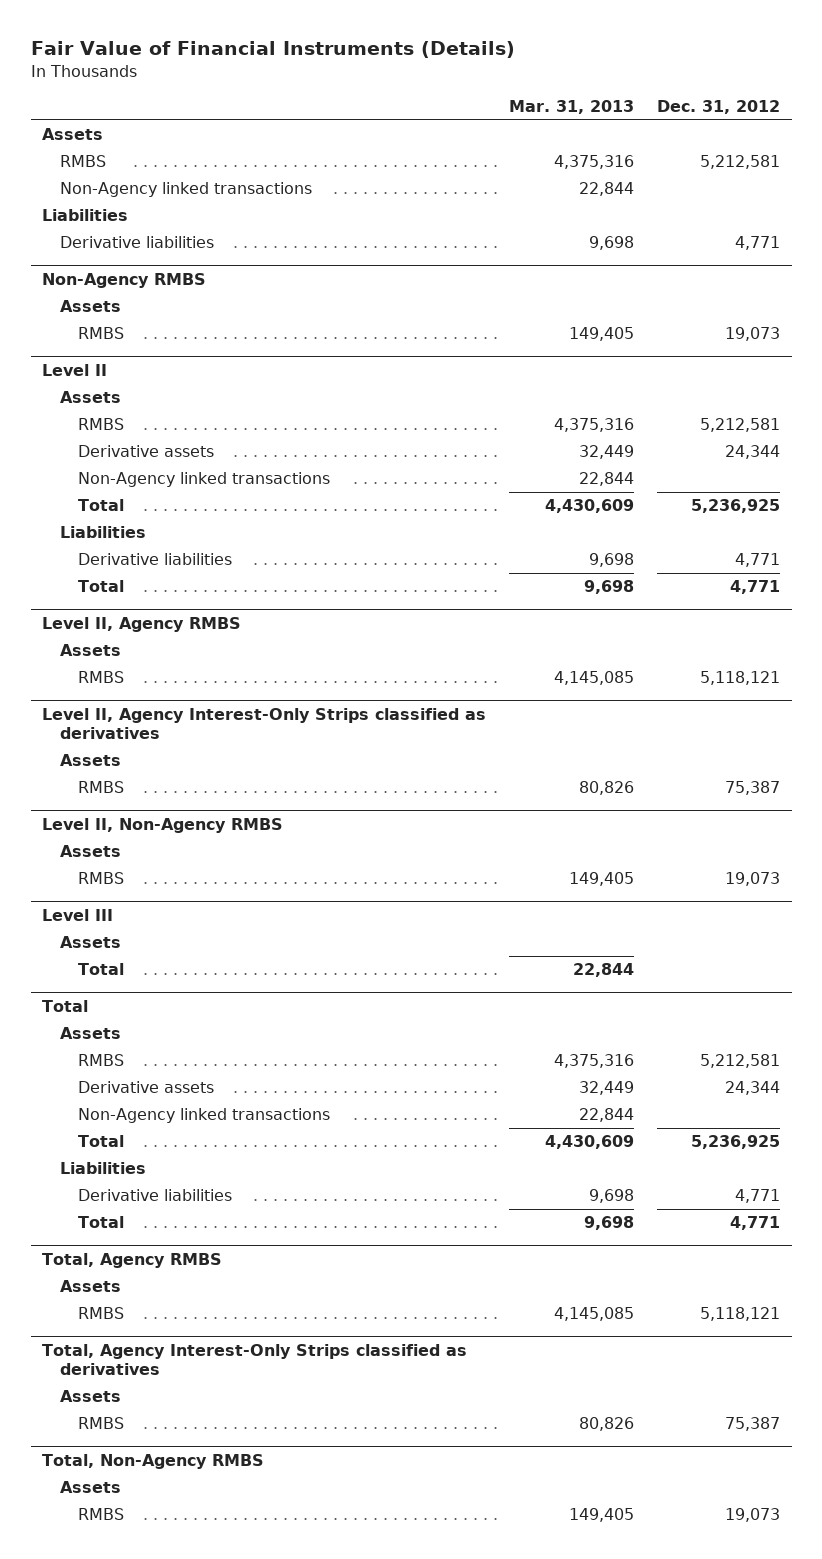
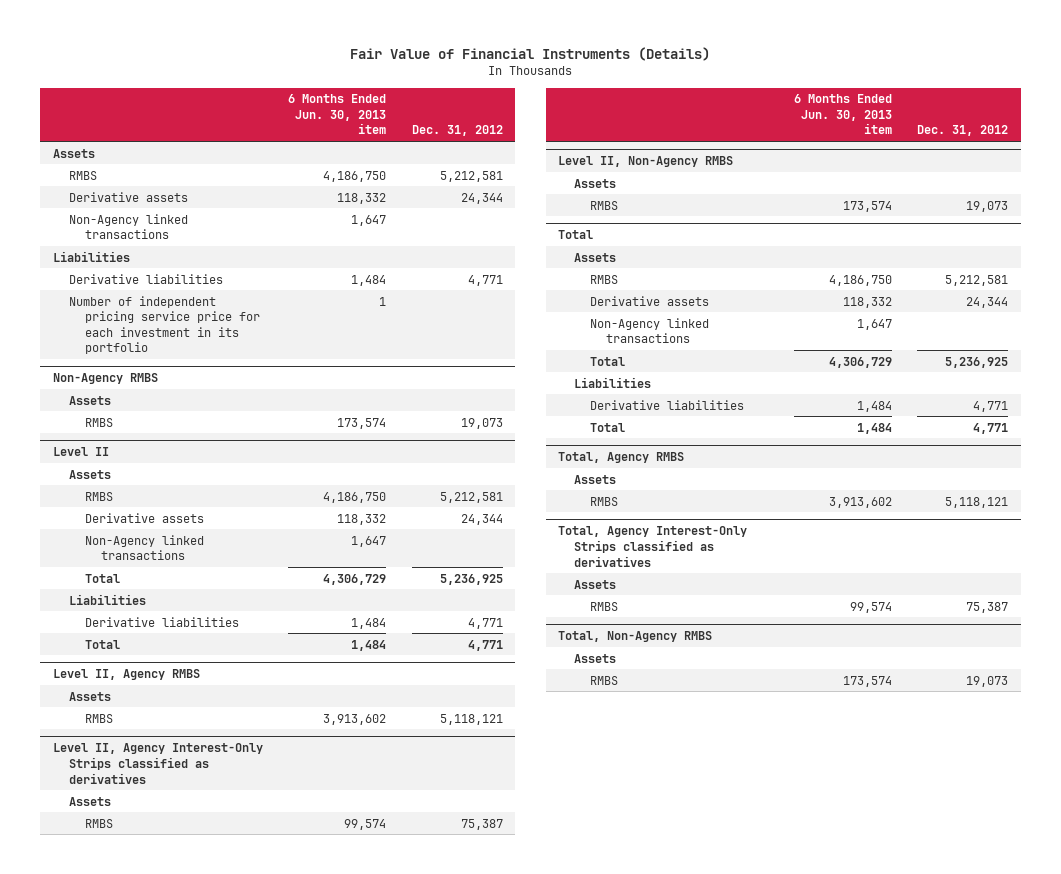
- | Mar. 31, 2013 | Dec. 31, 2012
+ | 6 Months Ended Jun. 30, 2013 item | Dec. 31, 2012
+ Derivative assets | 118,332 | 24,344
+ Number of independent pricing service price for each investment in its portfolio | 1 |
- Level III
- Assets
- Total | 22,844 |

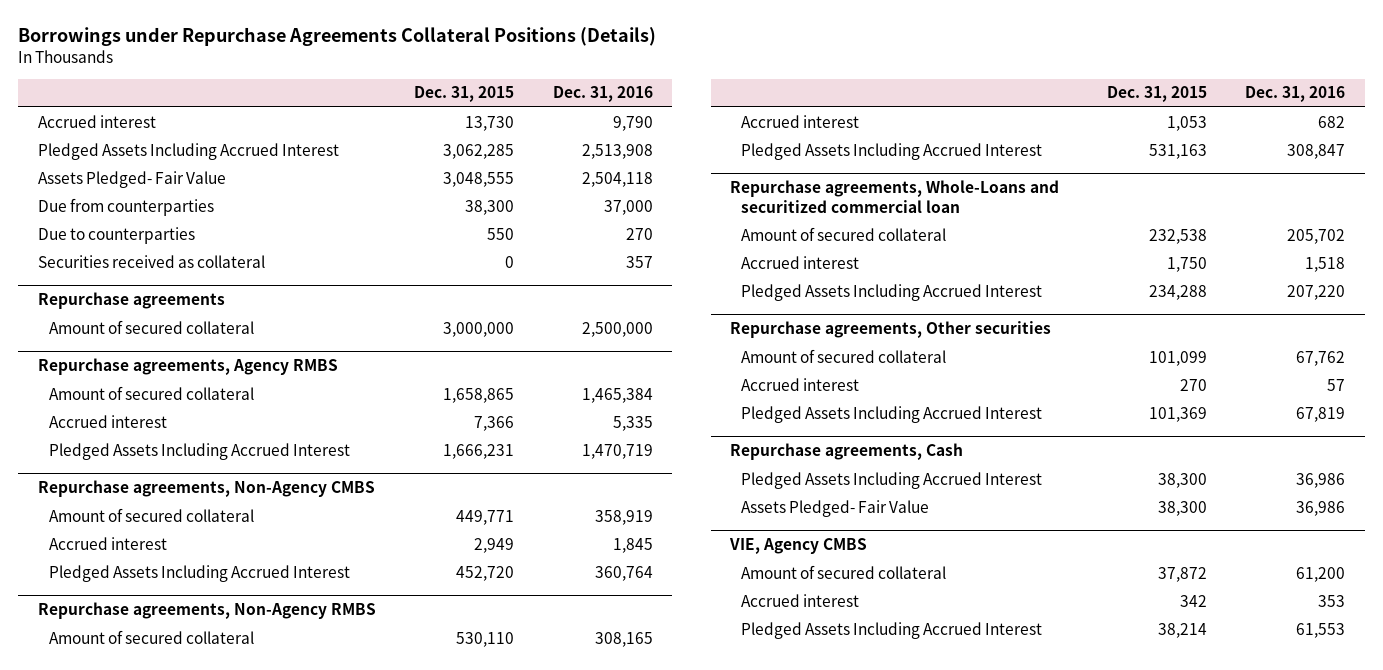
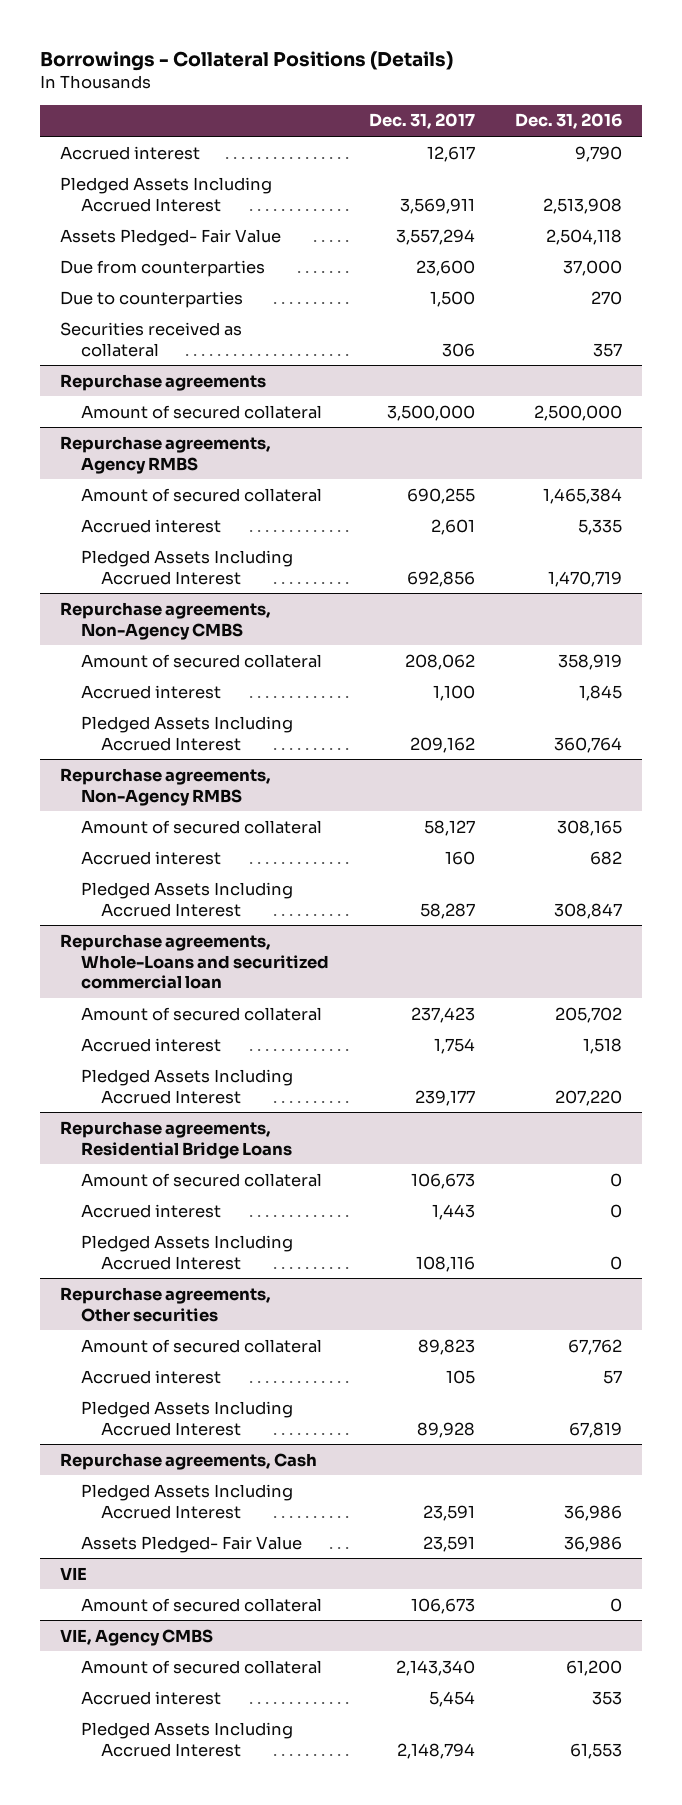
- Borrowings under Repurchase Agreements Collateral Positions (Details)
+ Borrowings - Collateral Positions (Details)
- | Dec. 31, 2015 | Dec. 31, 2016
+ | Dec. 31, 2017 | Dec. 31, 2016
+ Repurchase agreements, Residential Bridge Loans
+ Amount of secured collateral | 106,673 | 0
+ Accrued interest | 1,443 | 0
+ Pledged Assets Including Accrued Interest | 108,116 | 0
+ VIE
+ Amount of secured collateral | 106,673 | 0

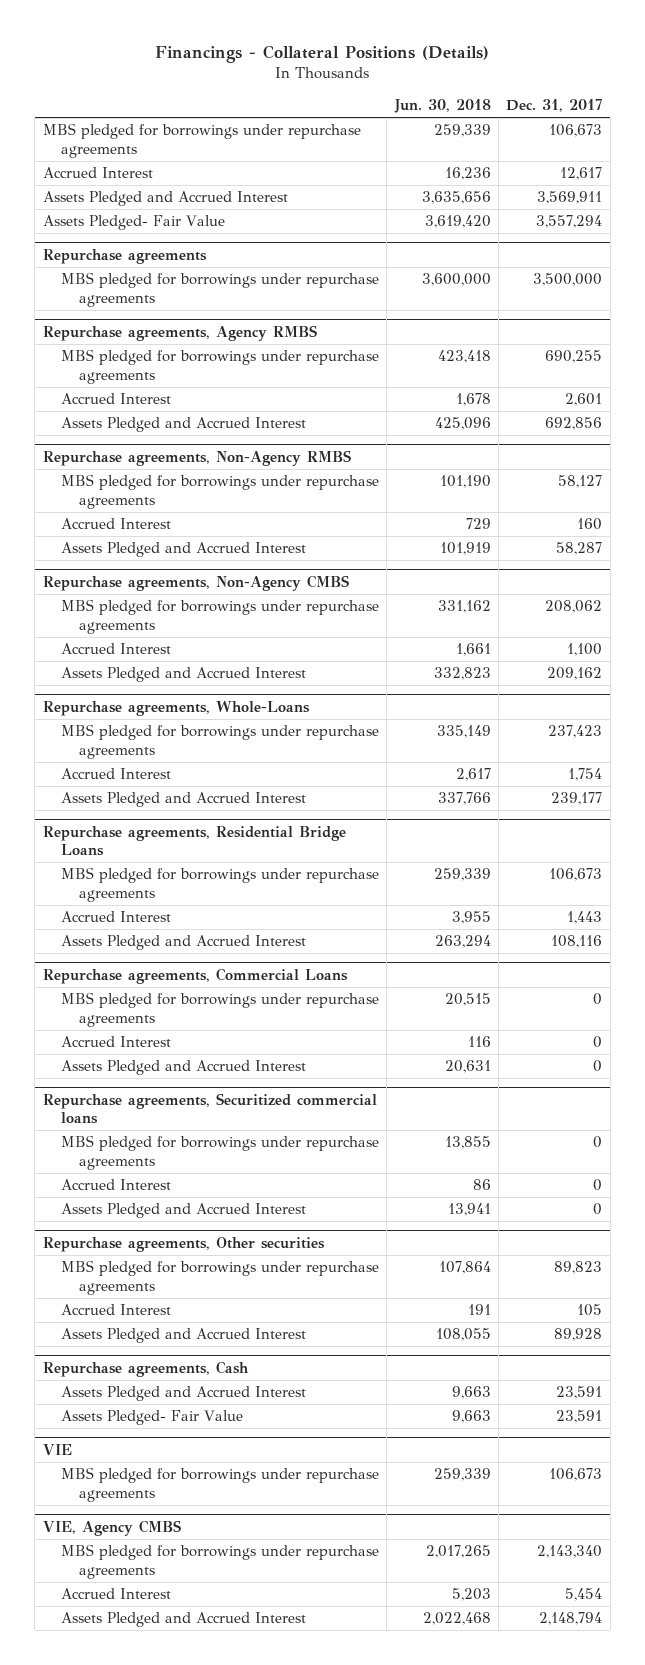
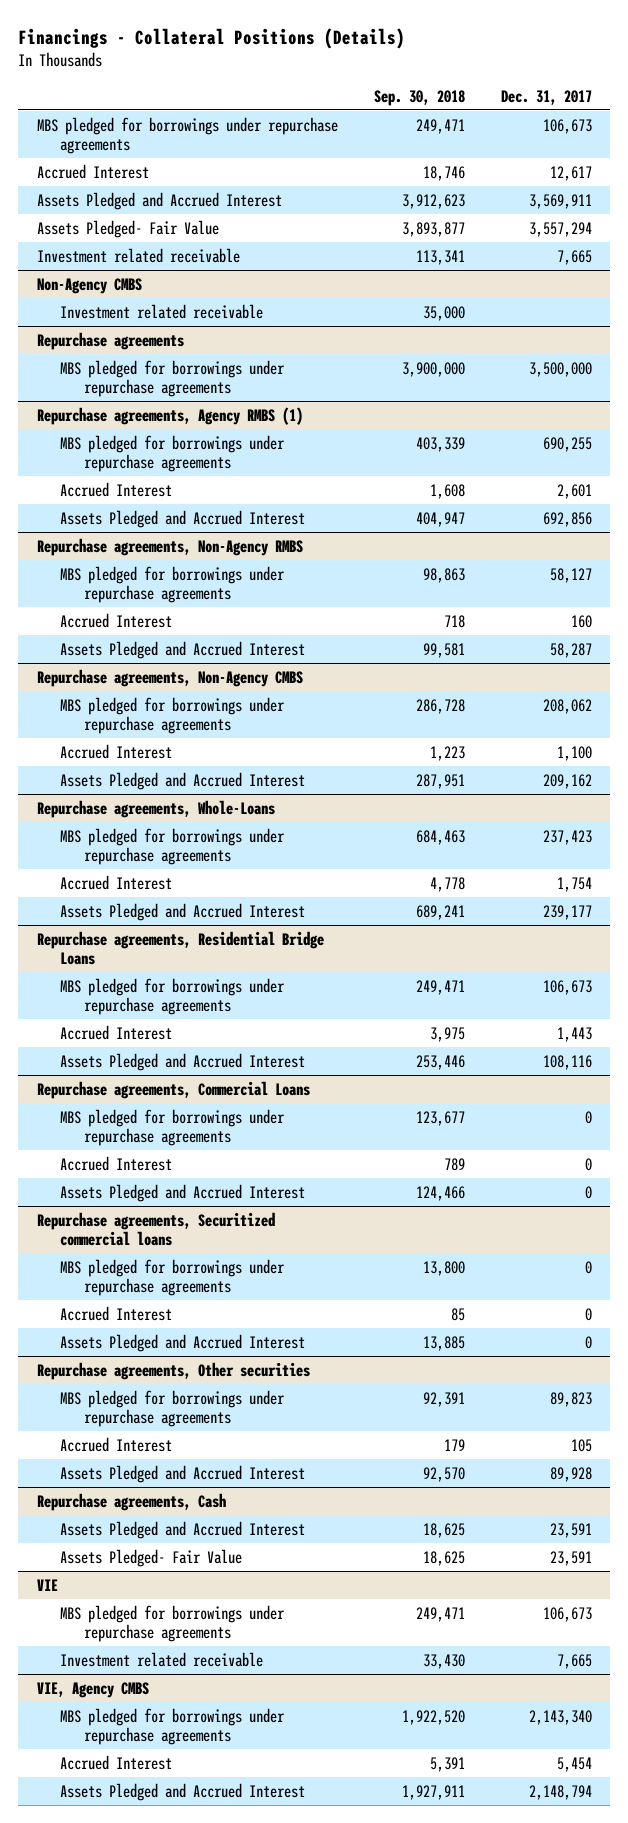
- | Jun. 30, 2018 | Dec. 31, 2017
+ | Sep. 30, 2018 | Dec. 31, 2017
+ Investment related receivable | 113,341 | 7,665
+ Non-Agency CMBS
+ Investment related receivable | 35,000 |
- Repurchase agreements, Agency RMBS
+ Repurchase agreements, Agency RMBS (1)
@ VIE
+ Investment related receivable | 33,430 | 7,665

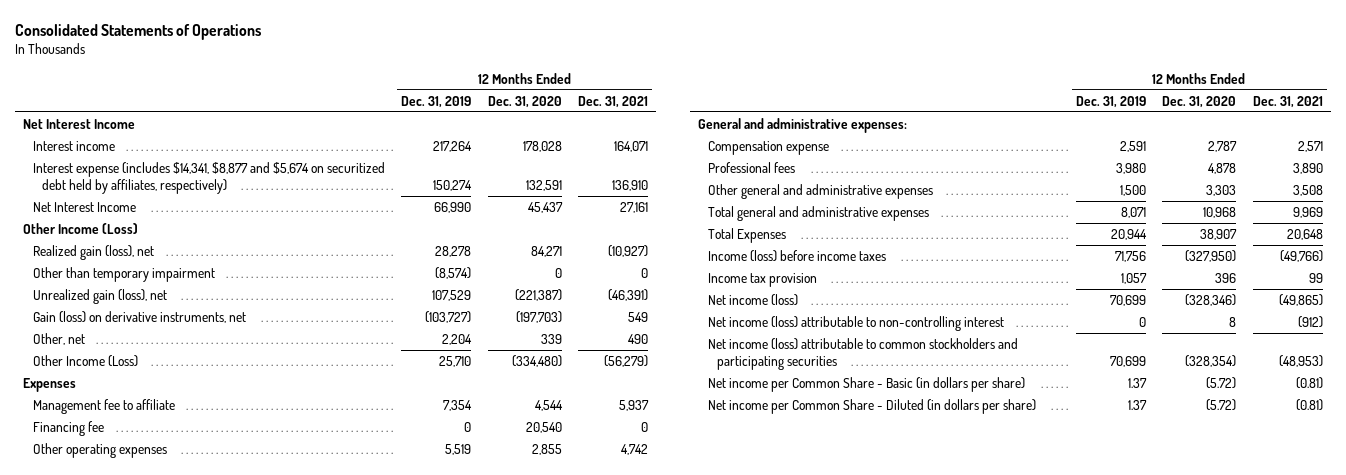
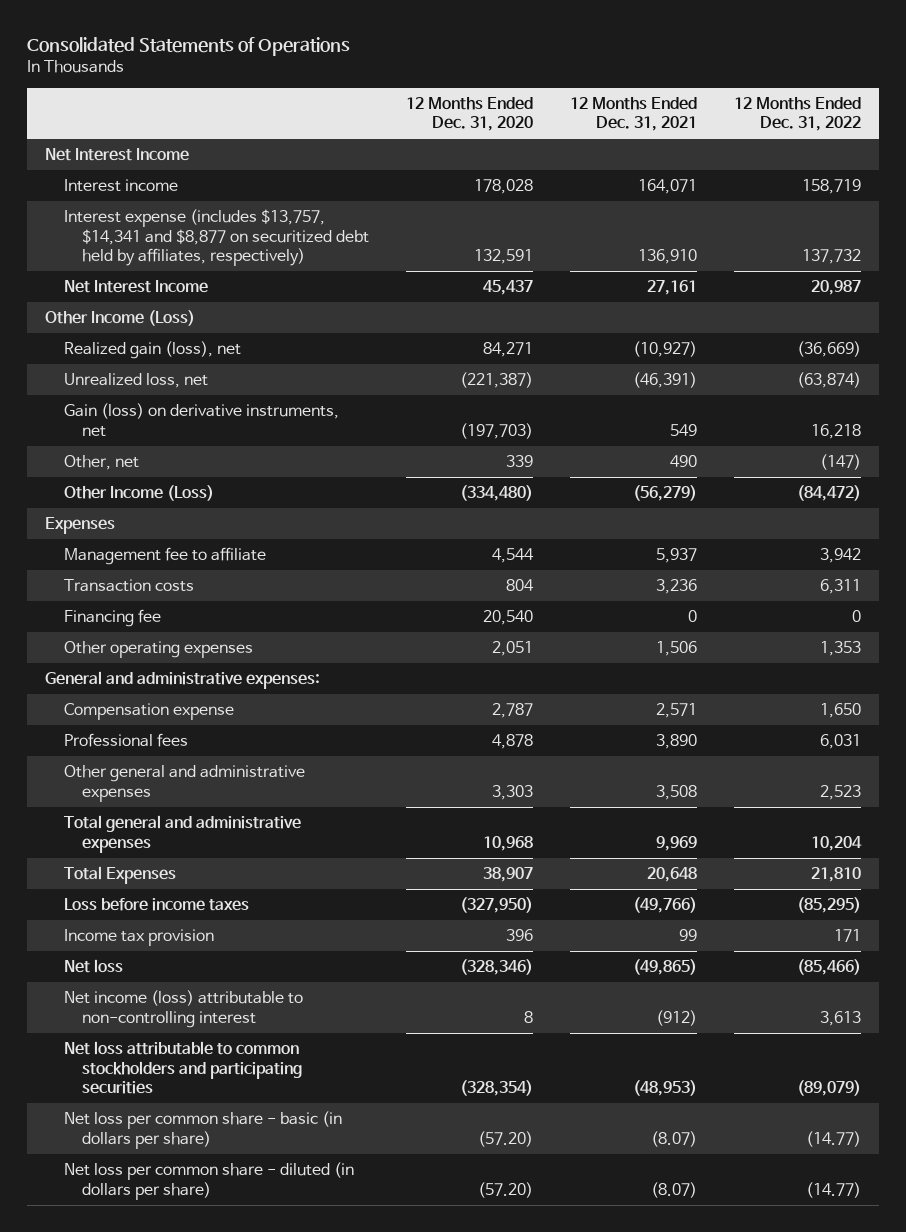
- | 12 Months Ended Dec. 31, 2019 | 12 Months Ended Dec. 31, 2020 | 12 Months Ended Dec. 31, 2021
+ | 12 Months Ended Dec. 31, 2020 | 12 Months Ended Dec. 31, 2021 | 12 Months Ended Dec. 31, 2022
- Interest expense (includes $14,341, $8,877 and $5,674 on securitized debt held by affiliates, respectively) | 150,274 | 132,591 | 136,910
+ Interest expense (includes $13,757, $14,341 and $8,877 on securitized debt held by affiliates, respectively) | 132,591 | 136,910 | 137,732
- Other than temporary impairment | (8,574) | 0 | 0
- Unrealized gain (loss), net | 107,529 | (221,387) | (46,391)
+ Unrealized loss, net | (221,387) | (46,391) | (63,874)
+ Transaction costs | 804 | 3,236 | 6,311
- Other operating expenses | 5,519 | 2,855 | 4,742
+ Other operating expenses | 2,051 | 1,506 | 1,353
- Income (loss) before income taxes | 71,756 | (327,950) | (49,766)
+ Loss before income taxes | (327,950) | (49,766) | (85,295)
- Net income (loss) | 70,699 | (328,346) | (49,865)
+ Net loss | (328,346) | (49,865) | (85,466)
- Net income (loss) attributable to common stockholders and participating securities | 70,699 | (328,354) | (48,953)
- Net income per Common Share - Basic (in dollars per share) | 1.37 | (5.72) | (0.81)
- Net income per Common Share - Diluted (in dollars per share) | 1.37 | (5.72) | (0.81)
+ Net loss attributable to common stockholders and participating securities | (328,354) | (48,953) | (89,079)
+ Net loss per common share - basic (in dollars per share) | (57.20) | (8.07) | (14.77)
+ Net loss per common share - diluted (in dollars per share) | (57.20) | (8.07) | (14.77)

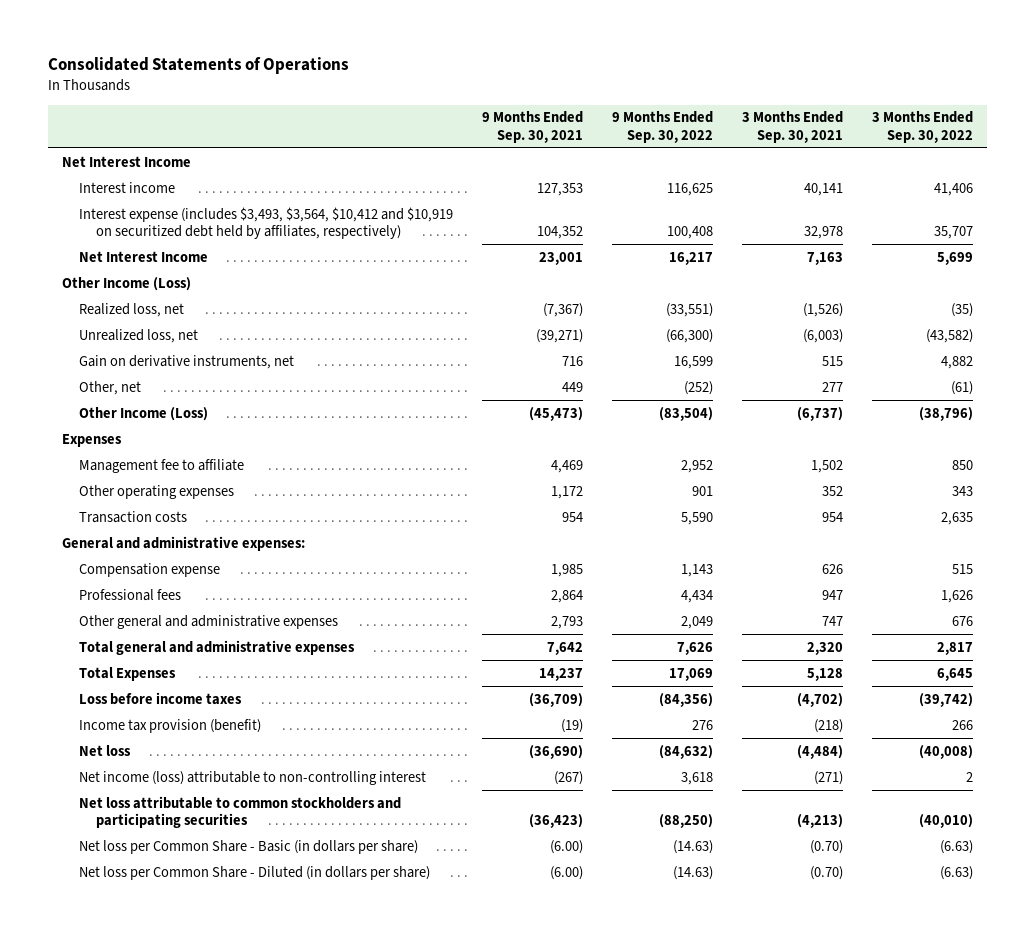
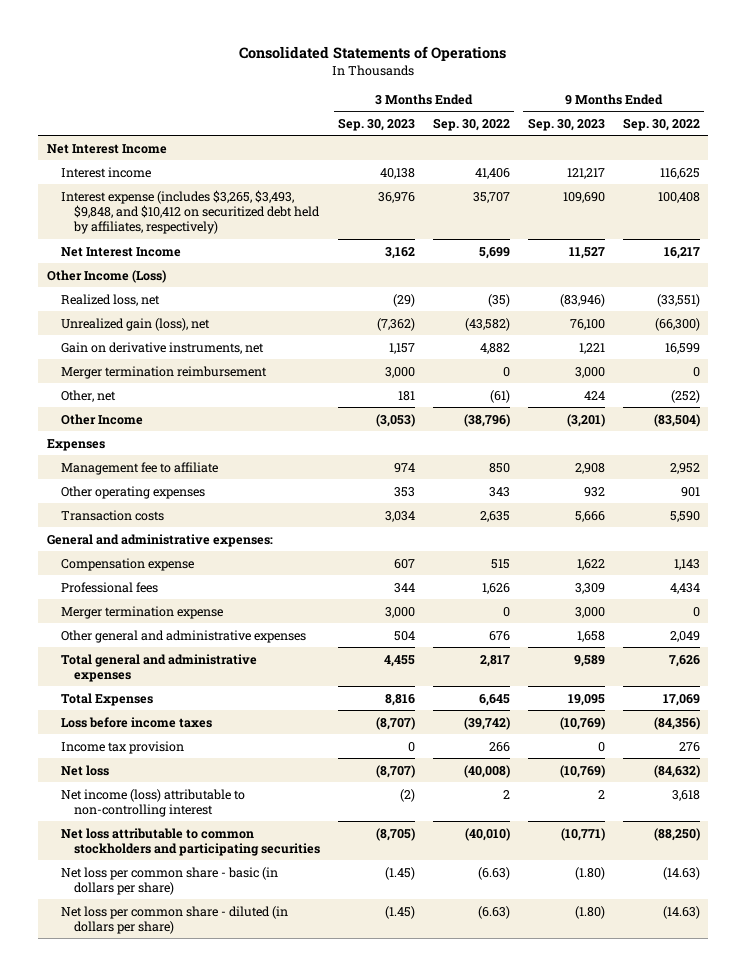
- | 9 Months Ended Sep. 30, 2021 | 9 Months Ended Sep. 30, 2022 | 3 Months Ended Sep. 30, 2021 | 3 Months Ended Sep. 30, 2022
+ | 3 Months Ended Sep. 30, 2023 | 3 Months Ended Sep. 30, 2022 | 9 Months Ended Sep. 30, 2023 | 9 Months Ended Sep. 30, 2022
- Interest expense (includes $3,493, $3,564, $10,412 and $10,919 on securitized debt held by affiliates, respectively) | 104,352 | 100,408 | 32,978 | 35,707
+ Interest expense (includes $3,265, $3,493, $9,848, and $10,412 on securitized debt held by affiliates, respectively) | 36,976 | 35,707 | 109,690 | 100,408
- Unrealized loss, net | (39,271) | (66,300) | (6,003) | (43,582)
+ Unrealized gain (loss), net | (7,362) | (43,582) | 76,100 | (66,300)
+ Merger termination reimbursement | 3,000 | 0 | 3,000 | 0
- Other Income (Loss) | (45,473) | (83,504) | (6,737) | (38,796)
+ Other Income | (3,053) | (38,796) | (3,201) | (83,504)
+ Merger termination expense | 3,000 | 0 | 3,000 | 0
- Income tax provision (benefit) | (19) | 276 | (218) | 266
+ Income tax provision | 0 | 266 | 0 | 276
- Net loss per Common Share - Basic (in dollars per share) | (6.00) | (14.63) | (0.70) | (6.63)
- Net loss per Common Share - Diluted (in dollars per share) | (6.00) | (14.63) | (0.70) | (6.63)
+ Net loss per common share - basic (in dollars per share) | (1.45) | (6.63) | (1.80) | (14.63)
+ Net loss per common share - diluted (in dollars per share) | (1.45) | (6.63) | (1.80) | (14.63)

